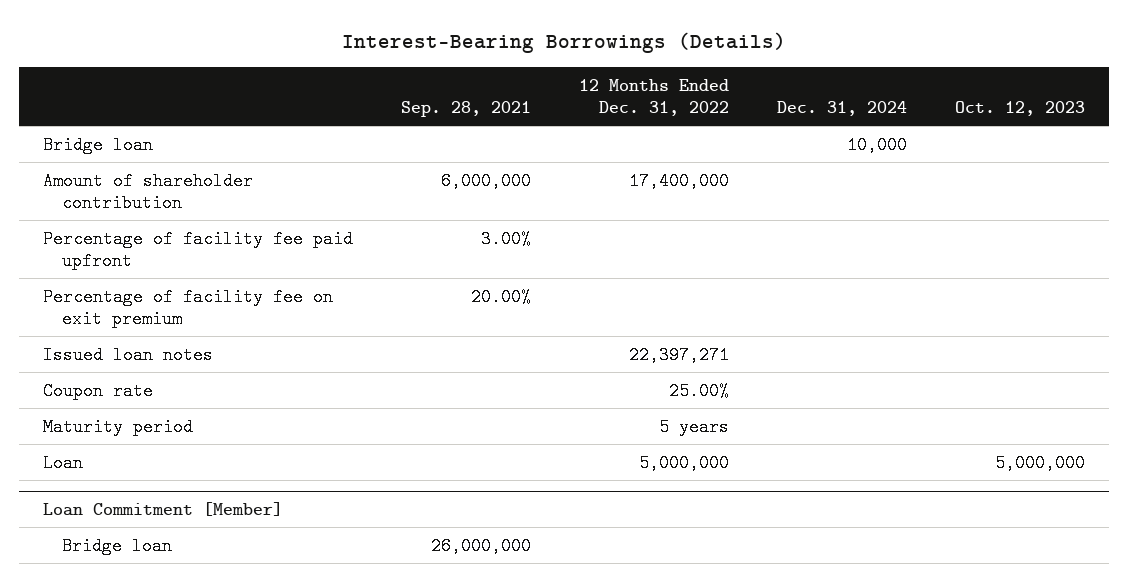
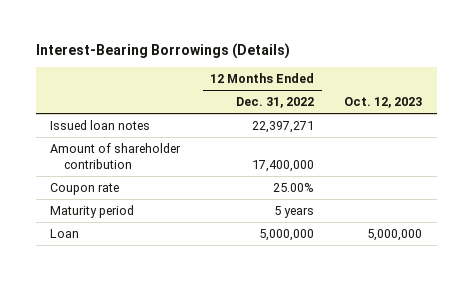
- | Sep. 28, 2021 | 12 Months Ended Dec. 31, 2022 | Dec. 31, 2024 | Oct. 12, 2023
+ | 12 Months Ended Dec. 31, 2022 | Oct. 12, 2023
- Bridge loan | | | 10,000 |
- Percentage of facility fee paid upfront | 3.00% | | |
- Percentage of facility fee on exit premium | 20.00% | | |
moved down: Amount of shareholder contribution | 17,400,000 |
- Loan Commitment [Member]
- Bridge loan | 26,000,000 | | |

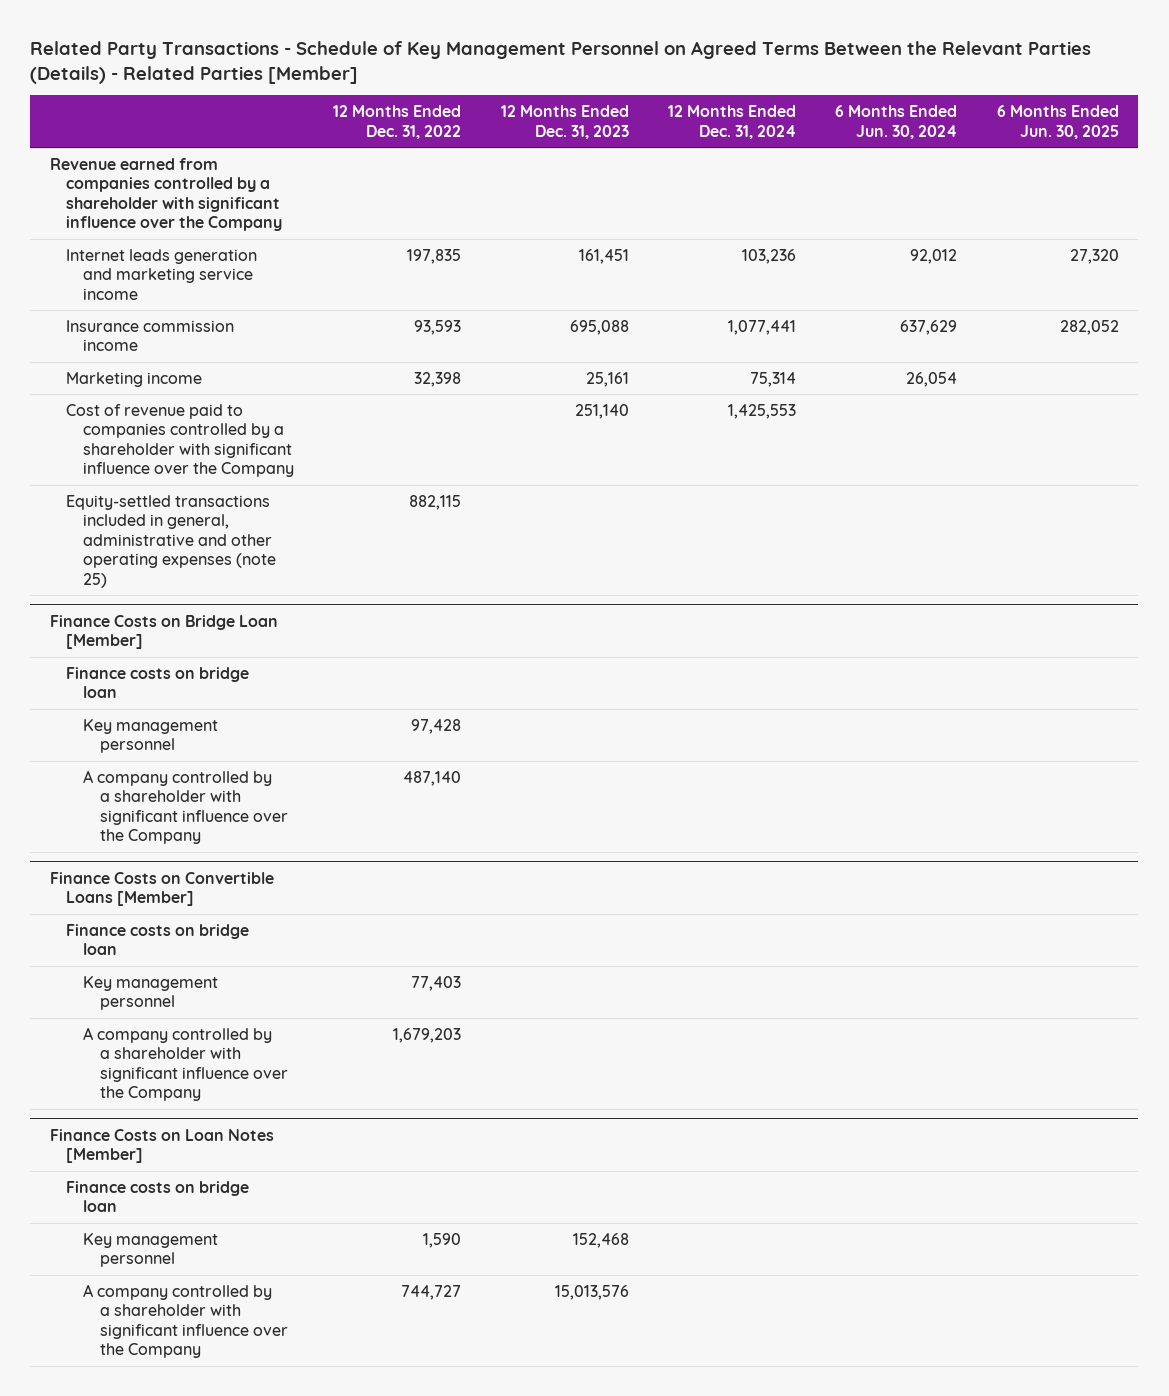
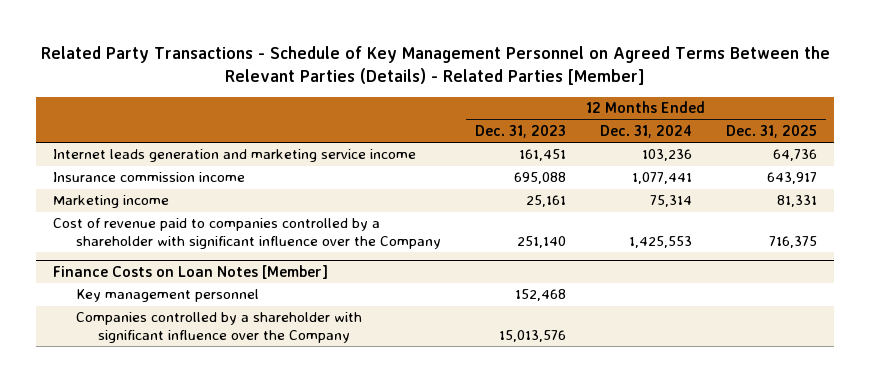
- | 12 Months Ended Dec. 31, 2022 | 12 Months Ended Dec. 31, 2023 | 12 Months Ended Dec. 31, 2024 | 6 Months Ended Jun. 30, 2024 | 6 Months Ended Jun. 30, 2025
+ | 12 Months Ended Dec. 31, 2023 | 12 Months Ended Dec. 31, 2024 | 12 Months Ended Dec. 31, 2025
- Revenue earned from companies controlled by a shareholder with significant influence over the Company
- Equity-settled transactions included in general, administrative and other operating expenses (note 25) | 882,115 | | | |
- Finance Costs on Bridge Loan [Member]
- Finance costs on bridge loan
- Key management personnel | 97,428 | | | |
- A company controlled by a shareholder with significant influence over the Company | 487,140 | | | |
- Finance Costs on Convertible Loans [Member]
- Finance costs on bridge loan
- Key management personnel | 77,403 | | | |
- A company controlled by a shareholder with significant influence over the Company | 1,679,203 | | | |
@ Finance Costs on Loan Notes [Member]
- Finance costs on bridge loan
- A company controlled by a shareholder with significant influence over the Company | 744,727 | 15,013,576 | | |
+ Companies controlled by a shareholder with significant influence over the Company | 15,013,576 | |

